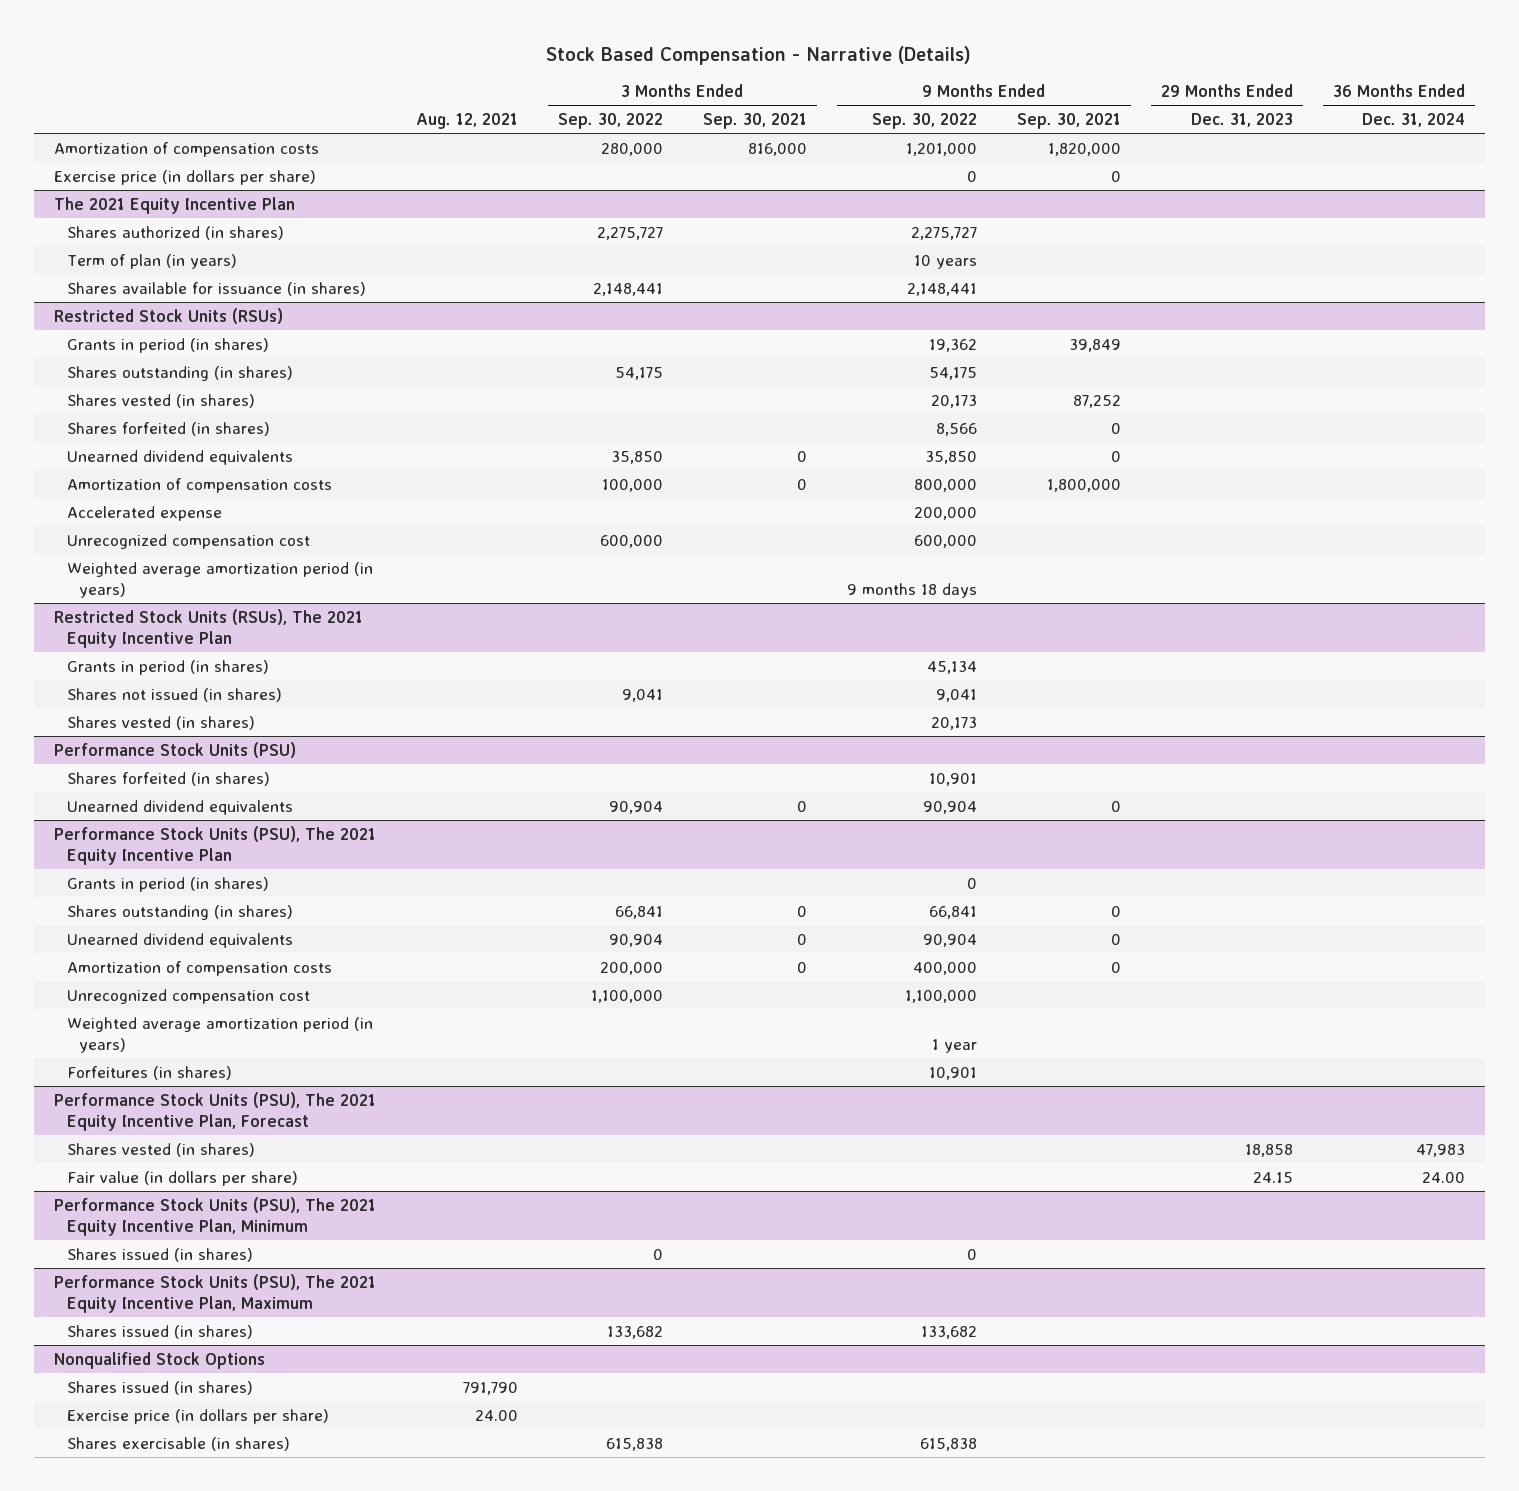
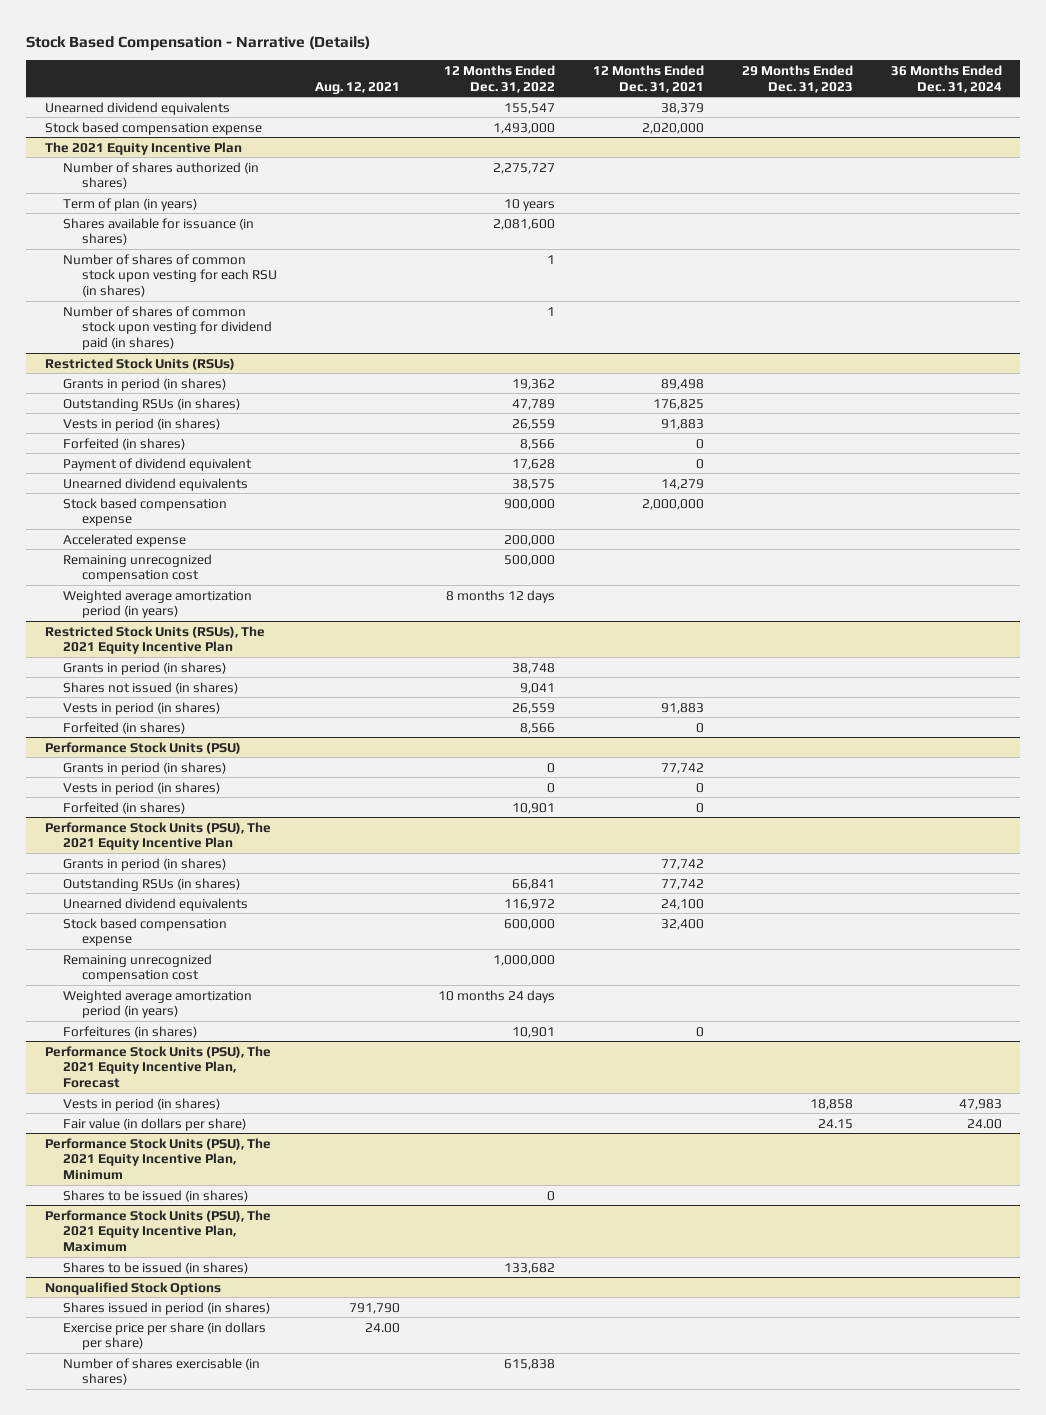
- | Aug. 12, 2021 | 3 Months Ended Sep. 30, 2022 | 3 Months Ended Sep. 30, 2021 | 9 Months Ended Sep. 30, 2022 | 9 Months Ended Sep. 30, 2021 | 29 Months Ended Dec. 31, 2023 | 36 Months Ended Dec. 31, 2024
+ | Aug. 12, 2021 | 12 Months Ended Dec. 31, 2022 | 12 Months Ended Dec. 31, 2021 | 29 Months Ended Dec. 31, 2023 | 36 Months Ended Dec. 31, 2024
- Amortization of compensation costs | | 280,000 | 816,000 | 1,201,000 | 1,820,000 | |
- Exercise price (in dollars per share) | | | | 0 | 0 | |
+ Unearned dividend equivalents | | 155,547 | 38,379 | |
+ Stock based compensation expense | | 1,493,000 | 2,020,000 | |
@ The 2021 Equity Incentive Plan
- Shares authorized (in shares) | | 2,275,727 | | 2,275,727 | | |
+ Number of shares authorized (in shares) | | 2,275,727 | | |
+ Number of shares of common stock upon vesting for each RSU (in shares) | | 1 | | |
+ Number of shares of common stock upon vesting for dividend paid (in shares) | | 1 | | |
@ Restricted Stock Units (RSUs)
- Shares outstanding (in shares) | | 54,175 | | 54,175 | | |
- Shares vested (in shares) | | | | 20,173 | 87,252 | |
- Shares forfeited (in shares) | | | | 8,566 | 0 | |
+ Outstanding RSUs (in shares) | | 47,789 | 176,825 | |
+ Vests in period (in shares) | | 26,559 | 91,883 | |
+ Forfeited (in shares) | | 8,566 | 0 | |
+ Payment of dividend equivalent | | 17,628 | 0 | |
- Amortization of compensation costs | | 100,000 | 0 | 800,000 | 1,800,000 | |
+ Stock based compensation expense | | 900,000 | 2,000,000 | |
- Unrecognized compensation cost | | 600,000 | | 600,000 | | |
+ Remaining unrecognized compensation cost | | 500,000 | | |
@ Restricted Stock Units (RSUs), The 2021 Equity Incentive Plan
- Shares vested (in shares) | | | | 20,173 | | |
+ Vests in period (in shares) | | 26,559 | 91,883 | |
+ Forfeited (in shares) | | 8,566 | 0 | |
@ Performance Stock Units (PSU)
- Shares forfeited (in shares) | | | | 10,901 | | |
- Unearned dividend equivalents | | 90,904 | 0 | 90,904 | 0 | |
+ Grants in period (in shares) | | 0 | 77,742 | |
+ Vests in period (in shares) | | 0 | 0 | |
+ Forfeited (in shares) | | 10,901 | 0 | |
@ Performance Stock Units (PSU), The 2021 Equity Incentive Plan
- Shares outstanding (in shares) | | 66,841 | 0 | 66,841 | 0 | |
+ Outstanding RSUs (in shares) | | 66,841 | 77,742 | |
- Amortization of compensation costs | | 200,000 | 0 | 400,000 | 0 | |
- Unrecognized compensation cost | | 1,100,000 | | 1,100,000 | | |
+ Stock based compensation expense | | 600,000 | 32,400 | |
+ Remaining unrecognized compensation cost | | 1,000,000 | | |
@ Performance Stock Units (PSU), The 2021 Equity Incentive Plan, Forecast
- Shares vested (in shares) | | | | | | 18,858 | 47,983
+ Vests in period (in shares) | | | | 18,858 | 47,983
@ Performance Stock Units (PSU), The 2021 Equity Incentive Plan, Minimum
- Shares issued (in shares) | | 0 | | 0 | | |
+ Shares to be issued (in shares) | | 0 | | |
@ Performance Stock Units (PSU), The 2021 Equity Incentive Plan, Maximum
- Shares issued (in shares) | | 133,682 | | 133,682 | | |
+ Shares to be issued (in shares) | | 133,682 | | |
@ Nonqualified Stock Options
- Shares issued (in shares) | 791,790 | | | | | |
- Exercise price (in dollars per share) | 24.00 | | | | | |
- Shares exercisable (in shares) | | 615,838 | | 615,838 | | |
+ Shares issued in period (in shares) | 791,790 | | | |
+ Exercise price per share (in dollars per share) | 24.00 | | | |
+ Number of shares exercisable (in shares) | | 615,838 | | |

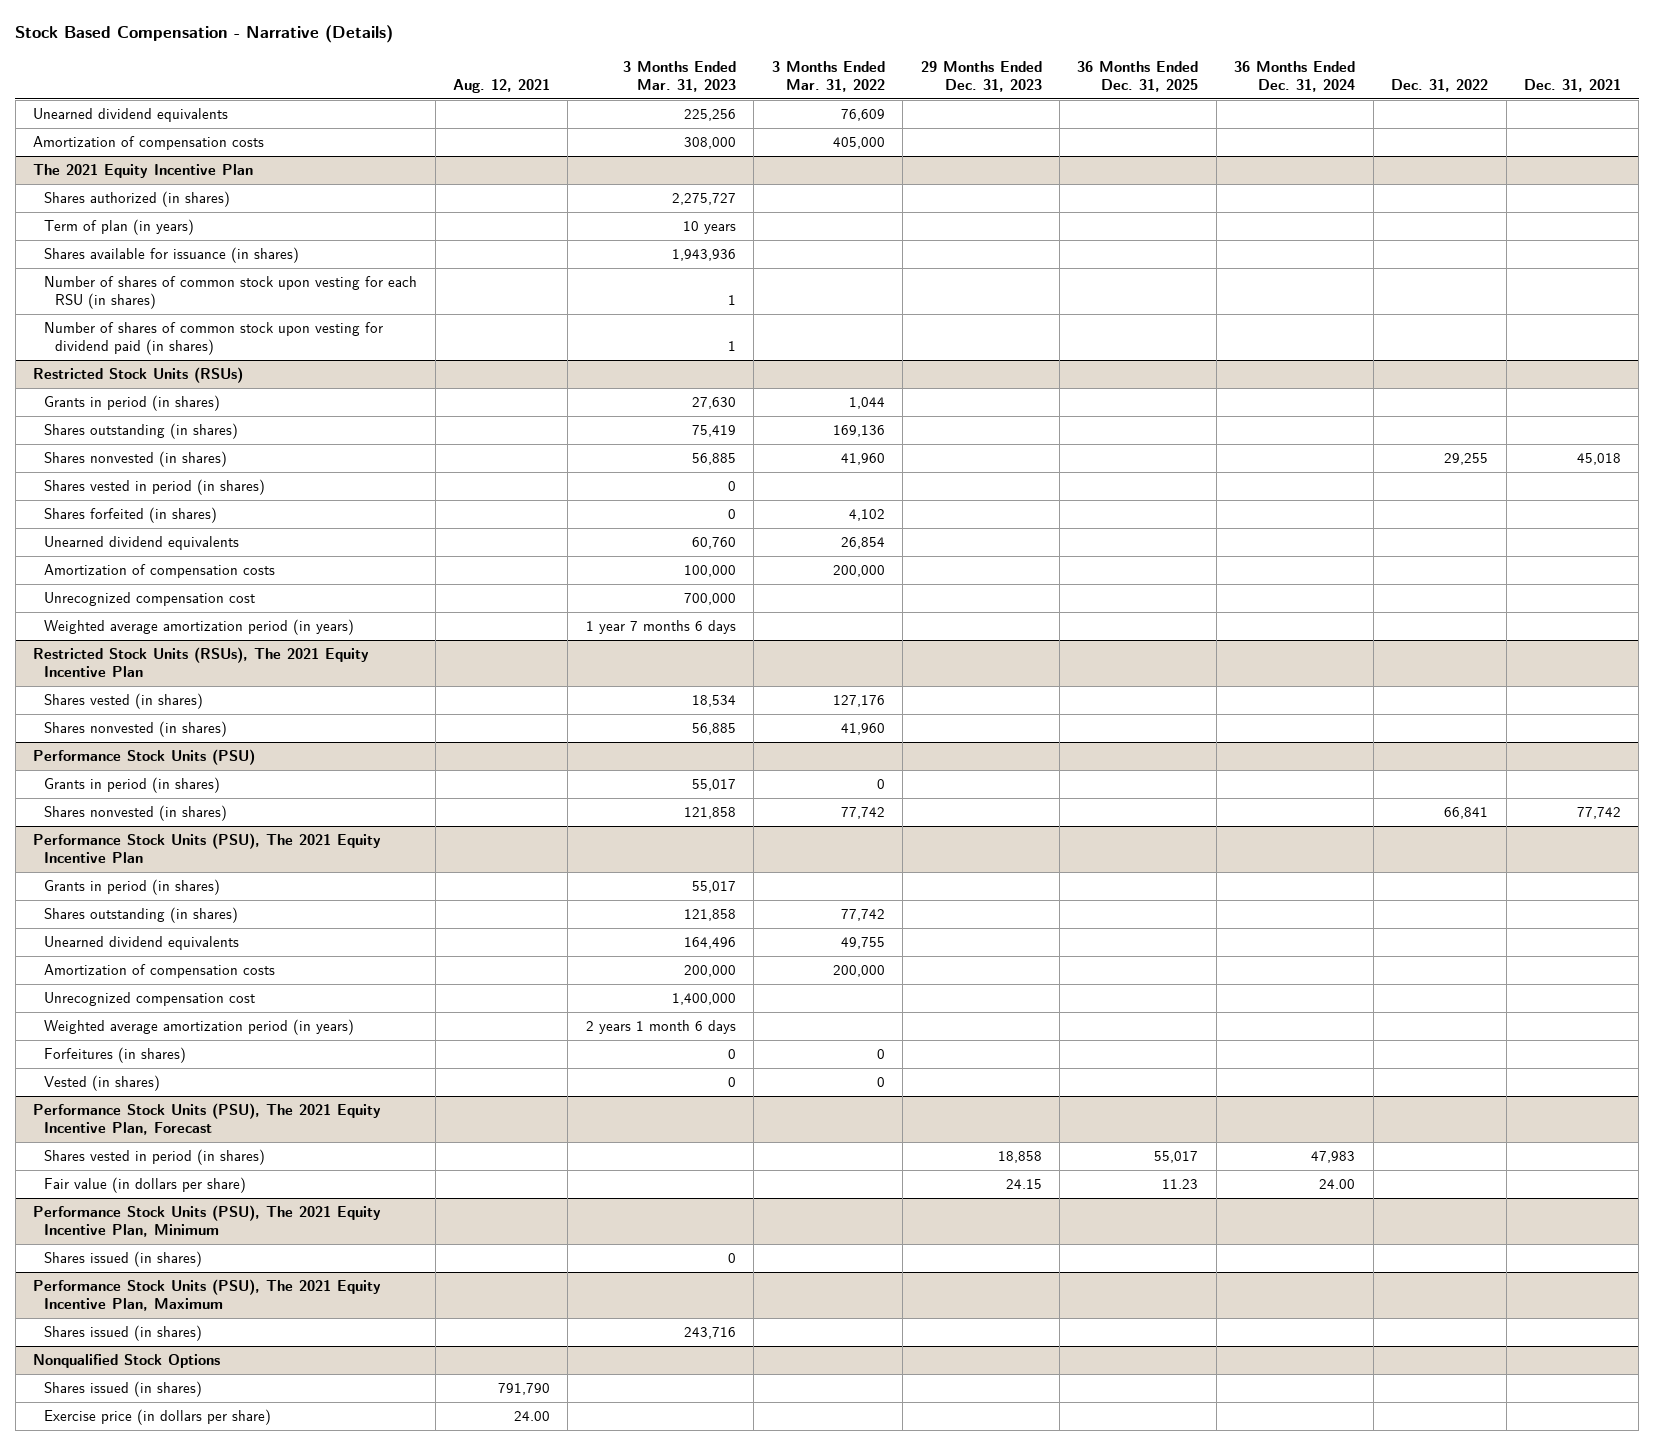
- | Aug. 12, 2021 | 12 Months Ended Dec. 31, 2022 | 12 Months Ended Dec. 31, 2021 | 29 Months Ended Dec. 31, 2023 | 36 Months Ended Dec. 31, 2024
+ | Aug. 12, 2021 | 3 Months Ended Mar. 31, 2023 | 3 Months Ended Mar. 31, 2022 | 29 Months Ended Dec. 31, 2023 | 36 Months Ended Dec. 31, 2025 | 36 Months Ended Dec. 31, 2024 | Dec. 31, 2022 | Dec. 31, 2021
- Stock based compensation expense | | 1,493,000 | 2,020,000 | |
+ Amortization of compensation costs | | 308,000 | 405,000 | | | | |
@ The 2021 Equity Incentive Plan
- Number of shares authorized (in shares) | | 2,275,727 | | |
+ Shares authorized (in shares) | | 2,275,727 | | | | | |
@ Restricted Stock Units (RSUs)
- Outstanding RSUs (in shares) | | 47,789 | 176,825 | |
- Vests in period (in shares) | | 26,559 | 91,883 | |
- Forfeited (in shares) | | 8,566 | 0 | |
- Payment of dividend equivalent | | 17,628 | 0 | |
+ Shares outstanding (in shares) | | 75,419 | 169,136 | | | | |
+ Shares nonvested (in shares) | | 56,885 | 41,960 | | | | 29,255 | 45,018
+ Shares vested in period (in shares) | | 0 | | | | | |
+ Shares forfeited (in shares) | | 0 | 4,102 | | | | |
- Stock based compensation expense | | 900,000 | 2,000,000 | |
- Accelerated expense | | 200,000 | | |
- Remaining unrecognized compensation cost | | 500,000 | | |
+ Amortization of compensation costs | | 100,000 | 200,000 | | | | |
+ Unrecognized compensation cost | | 700,000 | | | | | |
@ Restricted Stock Units (RSUs), The 2021 Equity Incentive Plan
- Grants in period (in shares) | | 38,748 | | |
- Shares not issued (in shares) | | 9,041 | | |
- Vests in period (in shares) | | 26,559 | 91,883 | |
- Forfeited (in shares) | | 8,566 | 0 | |
+ Shares vested (in shares) | | 18,534 | 127,176 | | | | |
+ Shares nonvested (in shares) | | 56,885 | 41,960 | | | | |
@ Performance Stock Units (PSU)
- Vests in period (in shares) | | 0 | 0 | |
- Forfeited (in shares) | | 10,901 | 0 | |
+ Shares nonvested (in shares) | | 121,858 | 77,742 | | | | 66,841 | 77,742
@ Performance Stock Units (PSU), The 2021 Equity Incentive Plan
- Outstanding RSUs (in shares) | | 66,841 | 77,742 | |
+ Shares outstanding (in shares) | | 121,858 | 77,742 | | | | |
- Stock based compensation expense | | 600,000 | 32,400 | |
- Remaining unrecognized compensation cost | | 1,000,000 | | |
+ Amortization of compensation costs | | 200,000 | 200,000 | | | | |
+ Unrecognized compensation cost | | 1,400,000 | | | | | |
+ Vested (in shares) | | 0 | 0 | | | | |
@ Performance Stock Units (PSU), The 2021 Equity Incentive Plan, Forecast
- Vests in period (in shares) | | | | 18,858 | 47,983
+ Shares vested in period (in shares) | | | | 18,858 | 55,017 | 47,983 | |
@ Performance Stock Units (PSU), The 2021 Equity Incentive Plan, Minimum
- Shares to be issued (in shares) | | 0 | | |
+ Shares issued (in shares) | | 0 | | | | | |
@ Performance Stock Units (PSU), The 2021 Equity Incentive Plan, Maximum
- Shares to be issued (in shares) | | 133,682 | | |
+ Shares issued (in shares) | | 243,716 | | | | | |
@ Nonqualified Stock Options
- Shares issued in period (in shares) | 791,790 | | | |
- Exercise price per share (in dollars per share) | 24.00 | | | |
- Number of shares exercisable (in shares) | | 615,838 | | |
+ Shares issued (in shares) | 791,790 | | | | | | |
+ Exercise price (in dollars per share) | 24.00 | | | | | | |

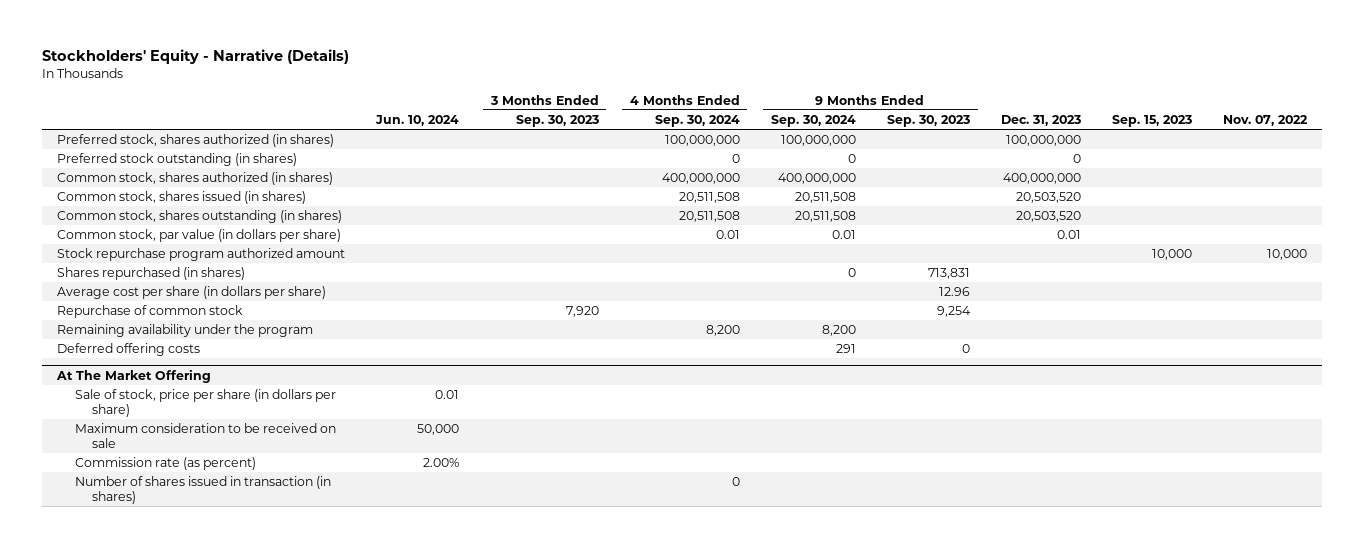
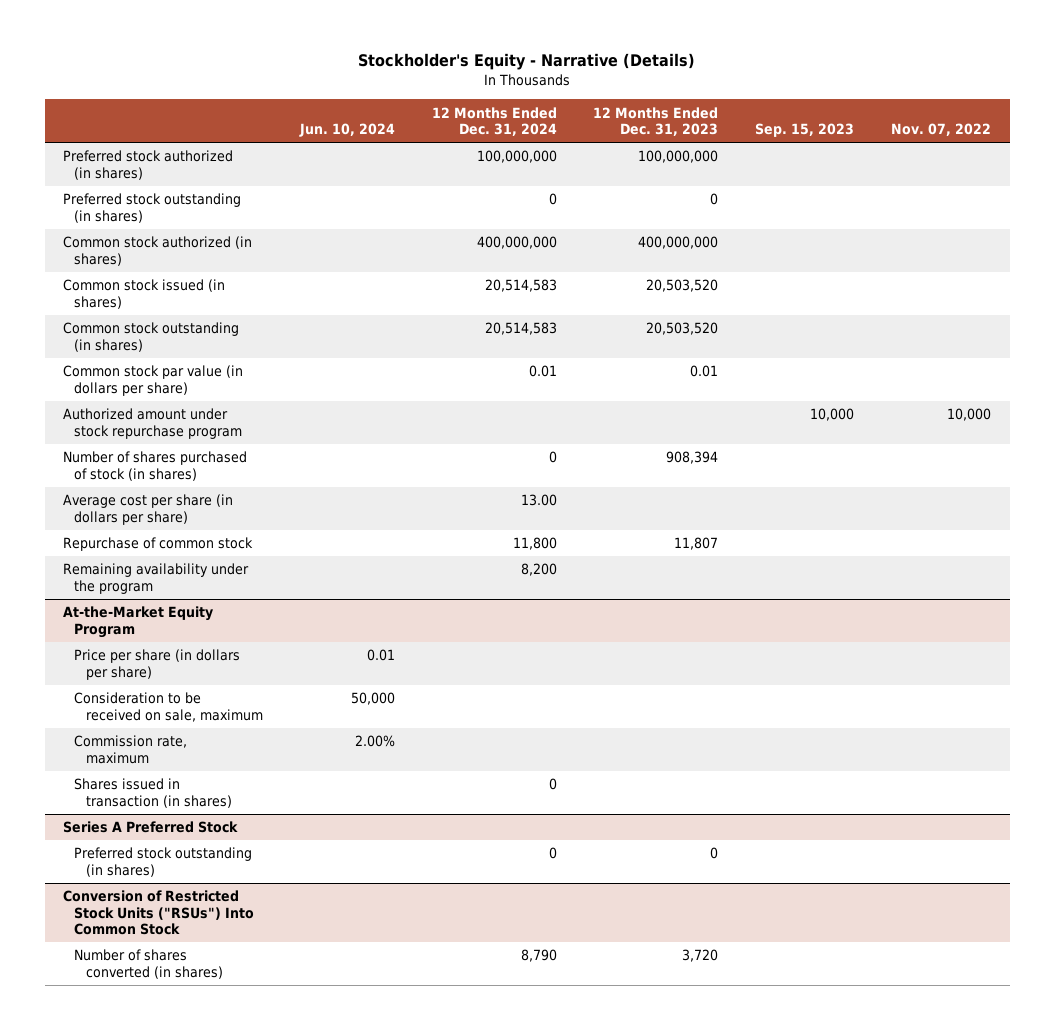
- Stockholders' Equity - Narrative (Details)
+ Stockholder's Equity - Narrative (Details)
- | Jun. 10, 2024 | 3 Months Ended Sep. 30, 2023 | 4 Months Ended Sep. 30, 2024 | 9 Months Ended Sep. 30, 2024 | 9 Months Ended Sep. 30, 2023 | Dec. 31, 2023 | Sep. 15, 2023 | Nov. 07, 2022
+ | Jun. 10, 2024 | 12 Months Ended Dec. 31, 2024 | 12 Months Ended Dec. 31, 2023 | Sep. 15, 2023 | Nov. 07, 2022
- Preferred stock, shares authorized (in shares) | | | 100,000,000 | 100,000,000 | | 100,000,000 | |
+ Preferred stock authorized (in shares) | | 100,000,000 | 100,000,000 | |
- Common stock, shares authorized (in shares) | | | 400,000,000 | 400,000,000 | | 400,000,000 | |
- Common stock, shares issued (in shares) | | | 20,511,508 | 20,511,508 | | 20,503,520 | |
- Common stock, shares outstanding (in shares) | | | 20,511,508 | 20,511,508 | | 20,503,520 | |
- Common stock, par value (in dollars per share) | | | 0.01 | 0.01 | | 0.01 | |
- Stock repurchase program authorized amount | | | | | | | 10,000 | 10,000
- Shares repurchased (in shares) | | | | 0 | 713,831 | | |
+ Common stock authorized (in shares) | | 400,000,000 | 400,000,000 | |
+ Common stock issued (in shares) | | 20,514,583 | 20,503,520 | |
+ Common stock outstanding (in shares) | | 20,514,583 | 20,503,520 | |
+ Common stock par value (in dollars per share) | | 0.01 | 0.01 | |
+ Authorized amount under stock repurchase program | | | | 10,000 | 10,000
+ Number of shares purchased of stock (in shares) | | 0 | 908,394 | |
- Deferred offering costs | | | | 291 | 0 | | |
- At The Market Offering
- Sale of stock, price per share (in dollars per share) | 0.01 | | | | | | |
- Maximum consideration to be received on sale | 50,000 | | | | | | |
- Commission rate (as percent) | 2.00% | | | | | | |
- Number of shares issued in transaction (in shares) | | | 0 | | | | |
+ At-the-Market Equity Program
+ Price per share (in dollars per share) | 0.01 | | | |
+ Consideration to be received on sale, maximum | 50,000 | | | |
+ Commission rate, maximum | 2.00% | | | |
+ Shares issued in transaction (in shares) | | 0 | | |
+ Series A Preferred Stock
+ Preferred stock outstanding (in shares) | | 0 | 0 | |
+ Conversion of Restricted Stock Units ("RSUs") Into Common Stock
+ Number of shares converted (in shares) | | 8,790 | 3,720 | |

